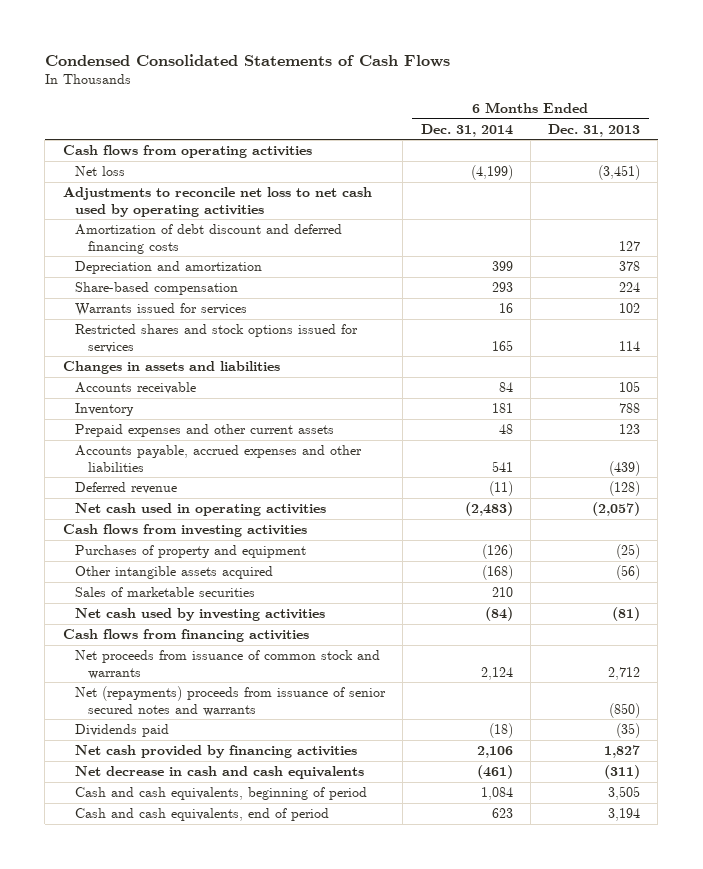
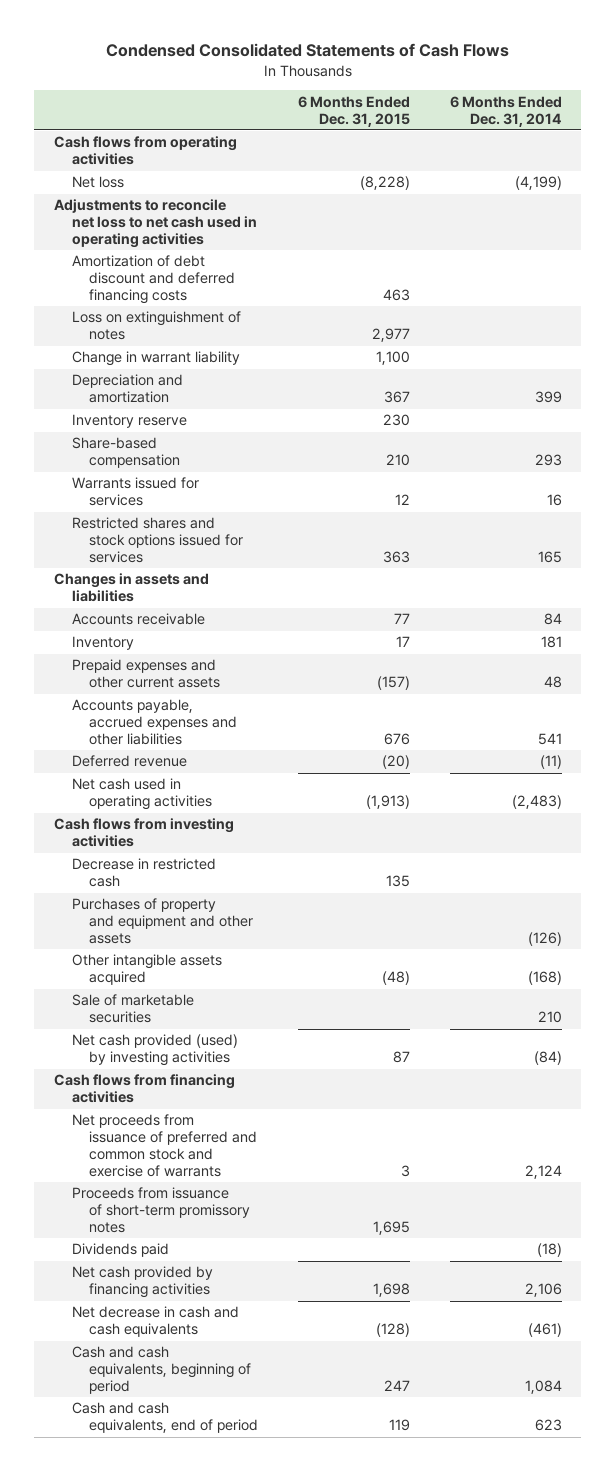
- | 6 Months Ended Dec. 31, 2014 | 6 Months Ended Dec. 31, 2013
+ | 6 Months Ended Dec. 31, 2015 | 6 Months Ended Dec. 31, 2014
- Adjustments to reconcile net loss to net cash used by operating activities
+ Adjustments to reconcile net loss to net cash used in operating activities
+ Loss on extinguishment of notes | 2,977 |
+ Change in warrant liability | 1,100 |
+ Inventory reserve | 230 |
- Purchases of property and equipment | (126) | (25)
+ Decrease in restricted cash | 135 |
+ Purchases of property and equipment and other assets | | (126)
- Sales of marketable securities | 210 |
- Net cash used by investing activities | (84) | (81)
+ Sale of marketable securities | | 210
+ Net cash provided (used) by investing activities | 87 | (84)
- Net proceeds from issuance of common stock and warrants | 2,124 | 2,712
- Net (repayments) proceeds from issuance of senior secured notes and warrants | | (850)
+ Net proceeds from issuance of preferred and common stock and exercise of warrants | 3 | 2,124
+ Proceeds from issuance of short-term promissory notes | 1,695 |

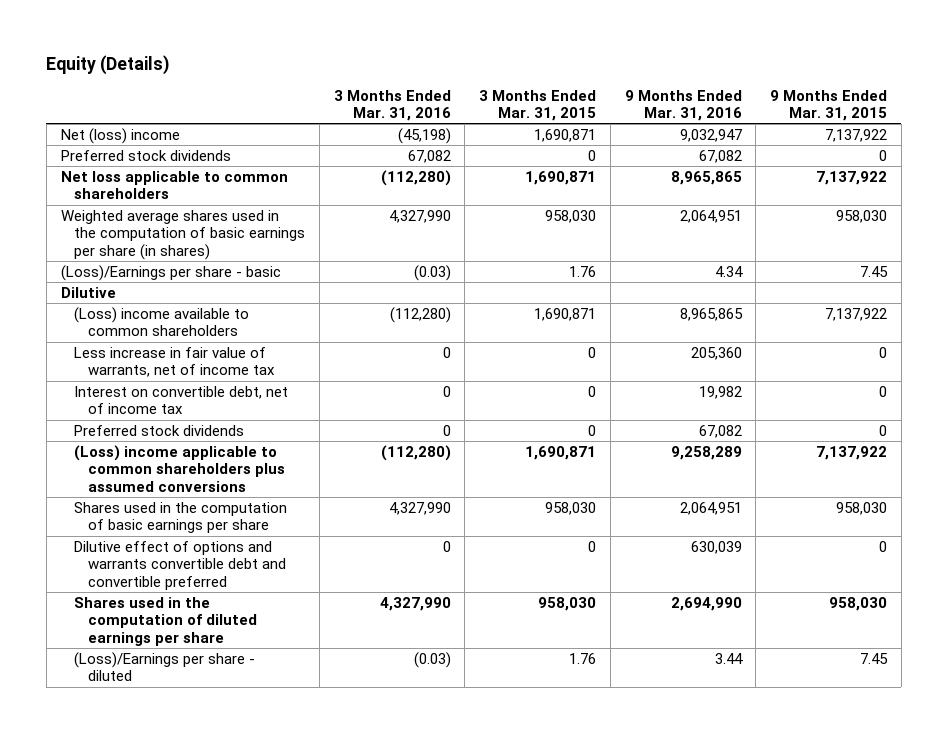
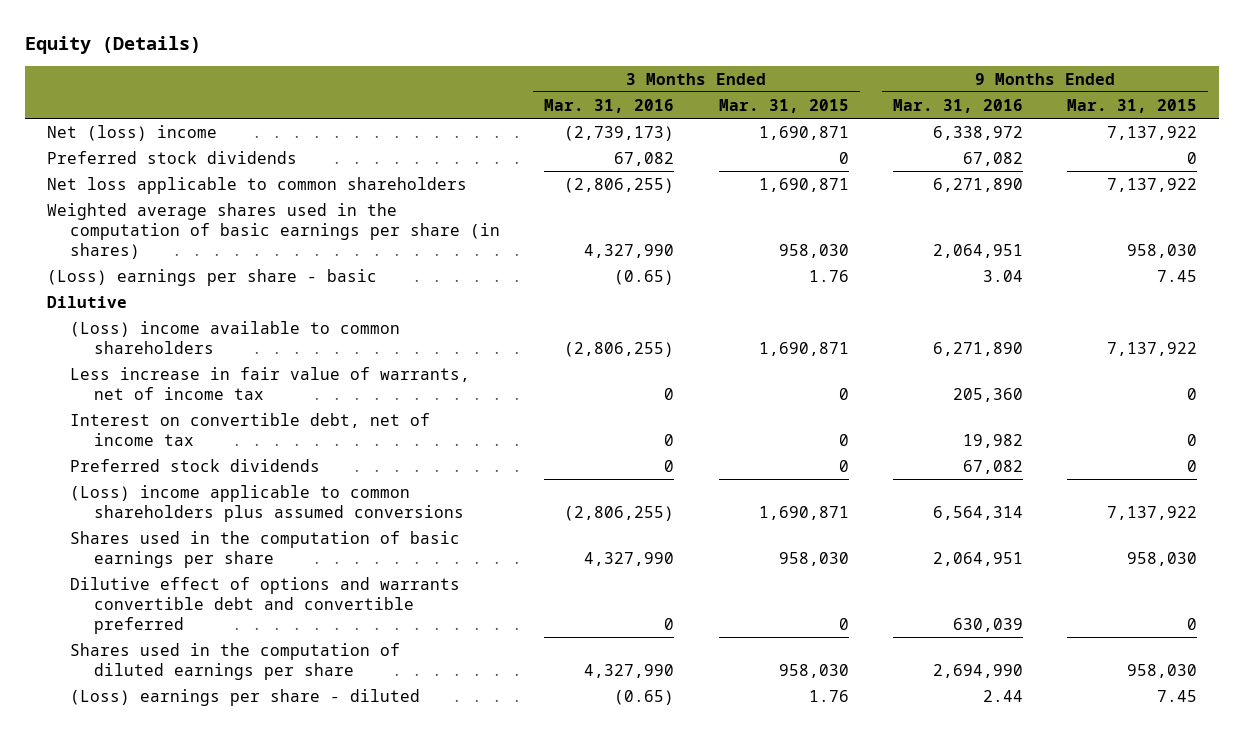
- Net (loss) income | (45,198) | 1,690,871 | 9,032,947 | 7,137,922
+ Net (loss) income | (2,739,173) | 1,690,871 | 6,338,972 | 7,137,922
- Net loss applicable to common shareholders | (112,280) | 1,690,871 | 8,965,865 | 7,137,922
+ Net loss applicable to common shareholders | (2,806,255) | 1,690,871 | 6,271,890 | 7,137,922
- (Loss)/Earnings per share - basic | (0.03) | 1.76 | 4.34 | 7.45
+ (Loss) earnings per share - basic | (0.65) | 1.76 | 3.04 | 7.45
- (Loss) income available to common shareholders | (112,280) | 1,690,871 | 8,965,865 | 7,137,922
+ (Loss) income available to common shareholders | (2,806,255) | 1,690,871 | 6,271,890 | 7,137,922
- (Loss) income applicable to common shareholders plus assumed conversions | (112,280) | 1,690,871 | 9,258,289 | 7,137,922
+ (Loss) income applicable to common shareholders plus assumed conversions | (2,806,255) | 1,690,871 | 6,564,314 | 7,137,922
- (Loss)/Earnings per share - diluted | (0.03) | 1.76 | 3.44 | 7.45
+ (Loss) earnings per share - diluted | (0.65) | 1.76 | 2.44 | 7.45

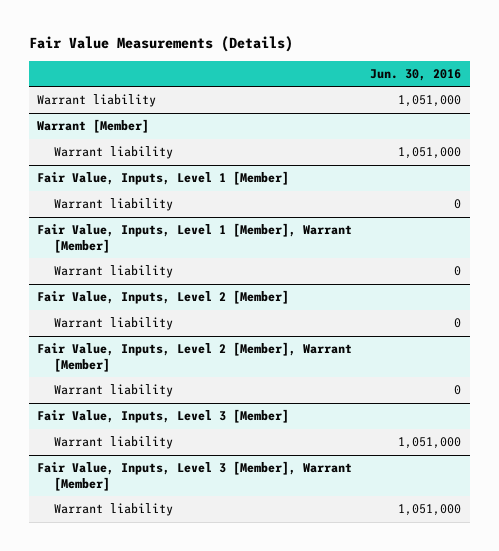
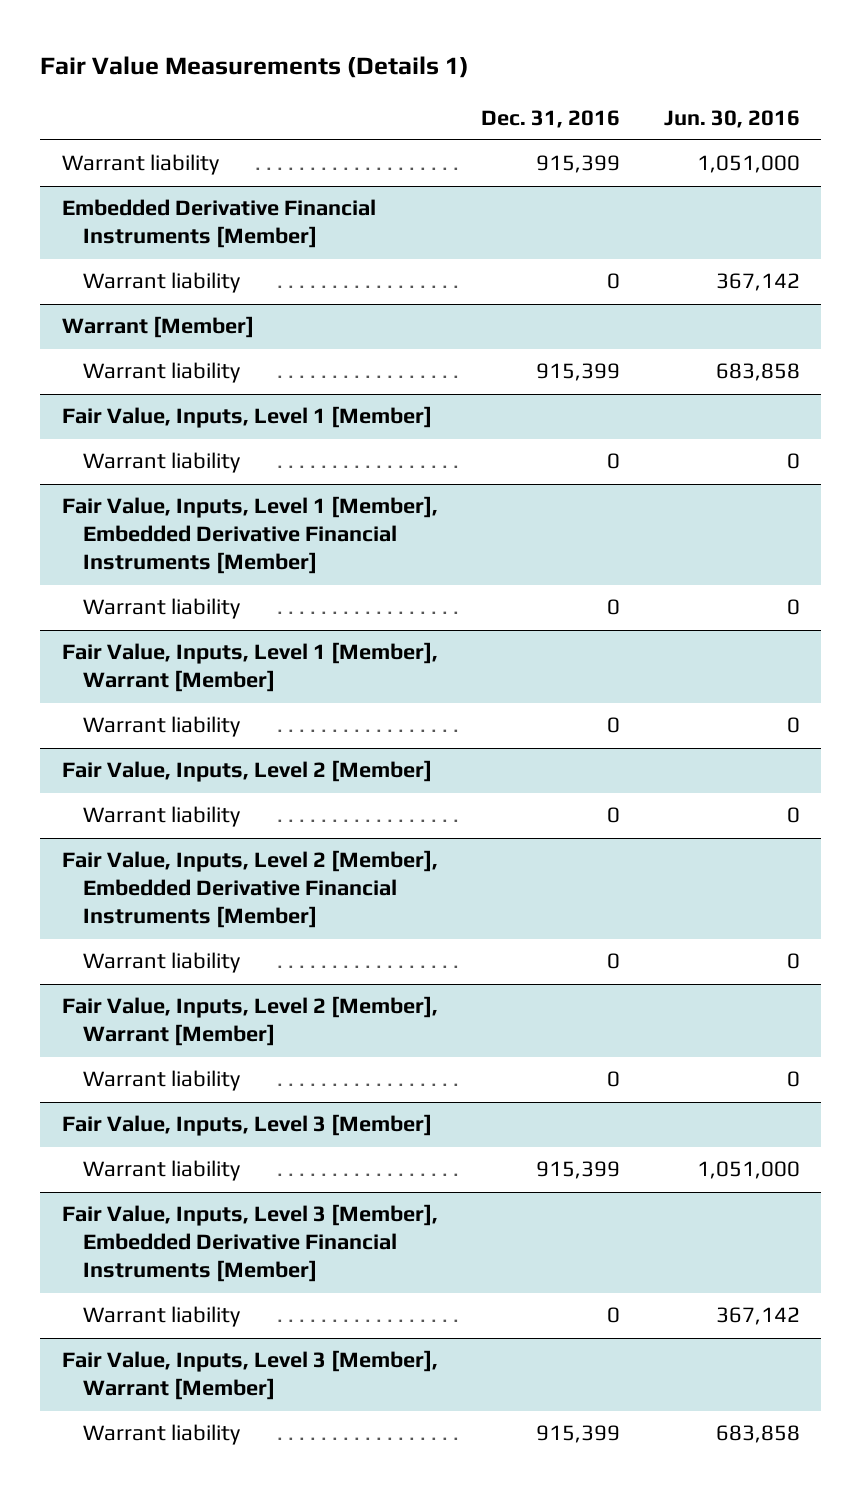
- Fair Value Measurements (Details)
+ Fair Value Measurements (Details 1)
- | Jun. 30, 2016
+ | Dec. 31, 2016 | Jun. 30, 2016
+ Embedded Derivative Financial Instruments [Member]
+ Warrant liability | 0 | 367,142
@ Warrant [Member]
- Warrant liability | 1,051,000
+ Warrant liability | 915,399 | 683,858
+ Fair Value, Inputs, Level 1 [Member], Embedded Derivative Financial Instruments [Member]
+ Warrant liability | 0 | 0
+ Fair Value, Inputs, Level 2 [Member], Embedded Derivative Financial Instruments [Member]
+ Warrant liability | 0 | 0
+ Fair Value, Inputs, Level 3 [Member], Embedded Derivative Financial Instruments [Member]
+ Warrant liability | 0 | 367,142
@ Fair Value, Inputs, Level 3 [Member], Warrant [Member]
- Warrant liability | 1,051,000
+ Warrant liability | 915,399 | 683,858

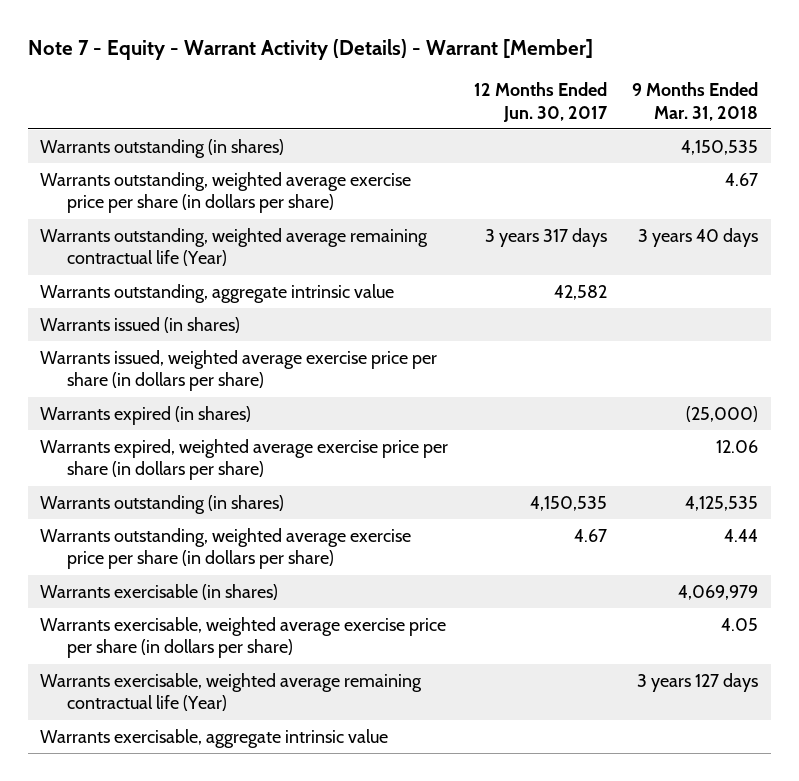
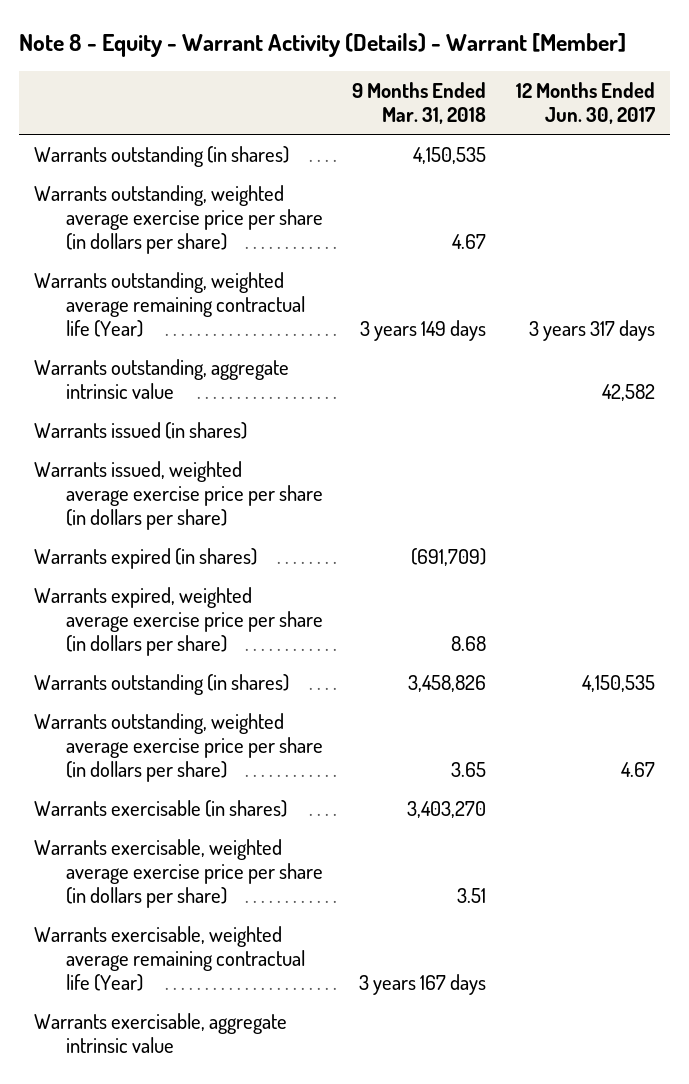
- Note 7 - Equity - Warrant Activity (Details) - Warrant [Member]
+ Note 8 - Equity - Warrant Activity (Details) - Warrant [Member]
- | 12 Months Ended Jun. 30, 2017 | 9 Months Ended Mar. 31, 2018
+ | 9 Months Ended Mar. 31, 2018 | 12 Months Ended Jun. 30, 2017
- Warrants outstanding, weighted average remaining contractual life (Year) | 3 years 317 days | 3 years 40 days
+ Warrants outstanding, weighted average remaining contractual life (Year) | 3 years 149 days | 3 years 317 days
- Warrants expired (in shares) | | (25,000)
- Warrants expired, weighted average exercise price per share (in dollars per share) | | 12.06
- Warrants outstanding (in shares) | 4,150,535 | 4,125,535
- Warrants outstanding, weighted average exercise price per share (in dollars per share) | 4.67 | 4.44
- Warrants exercisable (in shares) | | 4,069,979
- Warrants exercisable, weighted average exercise price per share (in dollars per share) | | 4.05
- Warrants exercisable, weighted average remaining contractual life (Year) | | 3 years 127 days
+ Warrants expired (in shares) | (691,709) |
+ Warrants expired, weighted average exercise price per share (in dollars per share) | 8.68 |
+ Warrants outstanding (in shares) | 3,458,826 | 4,150,535
+ Warrants outstanding, weighted average exercise price per share (in dollars per share) | 3.65 | 4.67
+ Warrants exercisable (in shares) | 3,403,270 |
+ Warrants exercisable, weighted average exercise price per share (in dollars per share) | 3.51 |
+ Warrants exercisable, weighted average remaining contractual life (Year) | 3 years 167 days |

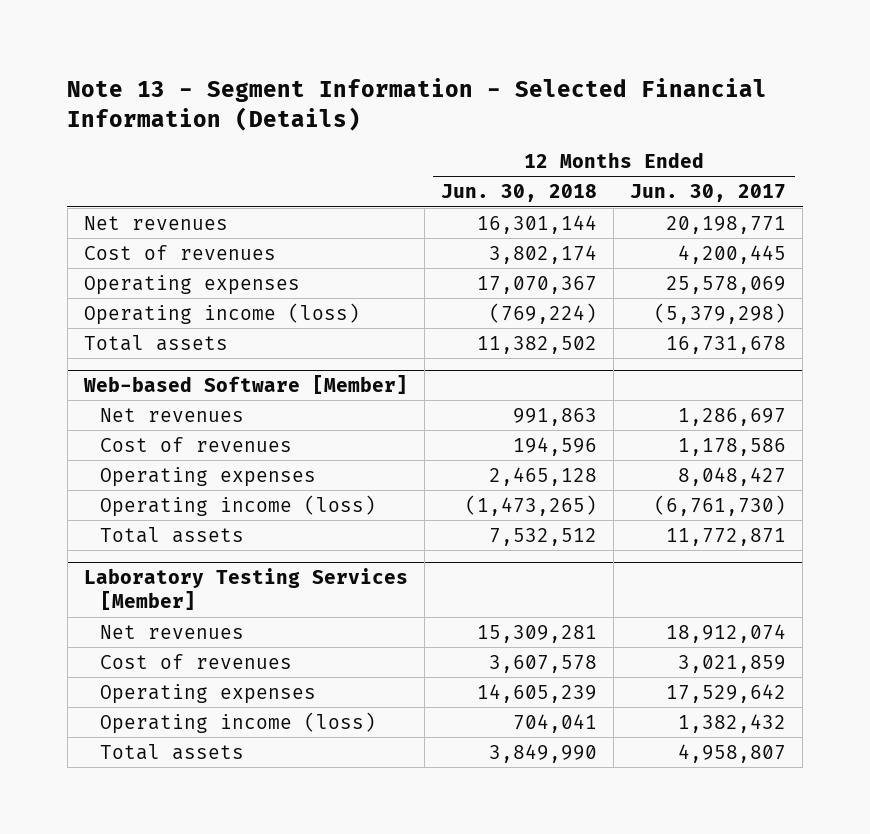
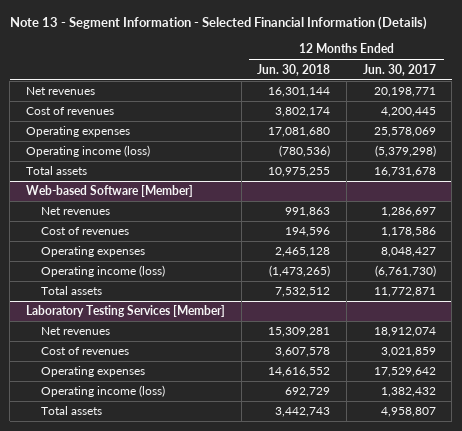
- Operating expenses | 17,070,367 | 25,578,069
- Operating income (loss) | (769,224) | (5,379,298)
- Total assets | 11,382,502 | 16,731,678
+ Operating expenses | 17,081,680 | 25,578,069
+ Operating income (loss) | (780,536) | (5,379,298)
+ Total assets | 10,975,255 | 16,731,678
@ Laboratory Testing Services [Member]
- Operating expenses | 14,605,239 | 17,529,642
- Operating income (loss) | 704,041 | 1,382,432
- Total assets | 3,849,990 | 4,958,807
+ Operating expenses | 14,616,552 | 17,529,642
+ Operating income (loss) | 692,729 | 1,382,432
+ Total assets | 3,442,743 | 4,958,807

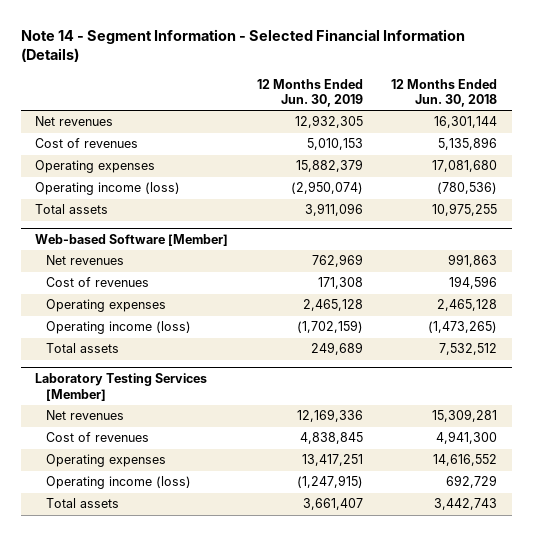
- Note 13 - Segment Information - Selected Financial Information (Details)
+ Note 14 - Segment Information - Selected Financial Information (Details)
- | 12 Months Ended Jun. 30, 2018 | 12 Months Ended Jun. 30, 2017
+ | 12 Months Ended Jun. 30, 2019 | 12 Months Ended Jun. 30, 2018
- Cost of revenues | 3,802,174 | 4,200,445
+ Cost of revenues | 5,010,153 | 5,135,896
@ Laboratory Testing Services [Member]
- Cost of revenues | 3,607,578 | 3,021,859
+ Cost of revenues | 4,838,845 | 4,941,300

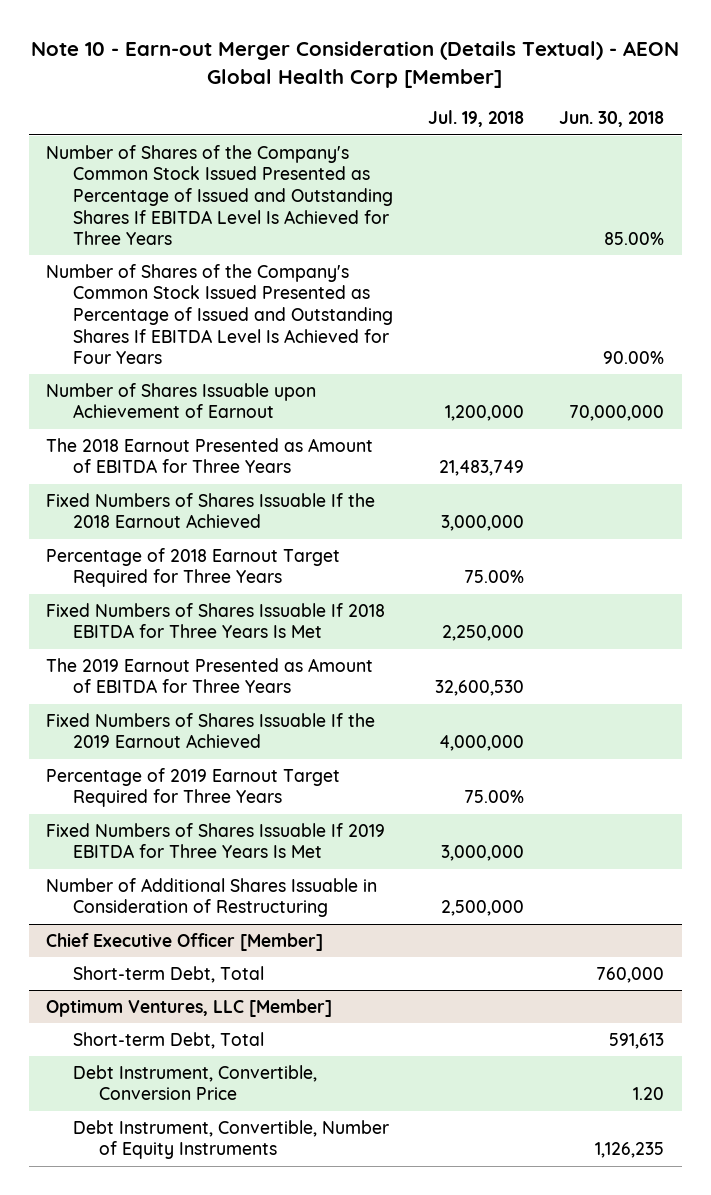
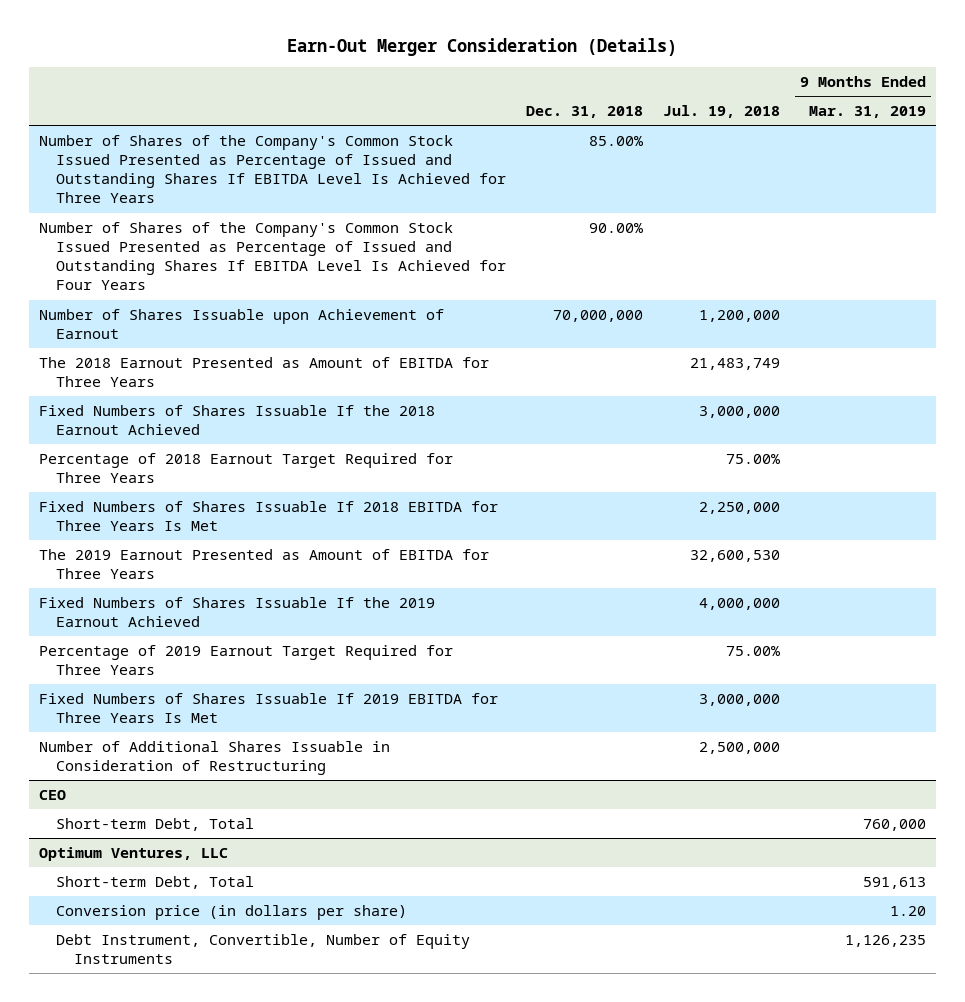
- Note 10 - Earn-out Merger Consideration (Details Textual) - AEON Global Health Corp [Member]
+ Earn-Out Merger Consideration (Details)
- | Jul. 19, 2018 | Jun. 30, 2018
+ | Dec. 31, 2018 | Jul. 19, 2018 | 9 Months Ended Mar. 31, 2019
- Chief Executive Officer [Member]
+ CEO
- Optimum Ventures, LLC [Member]
+ Optimum Ventures, LLC
- Debt Instrument, Convertible, Conversion Price | | 1.20
+ Conversion price (in dollars per share) | | | 1.20

